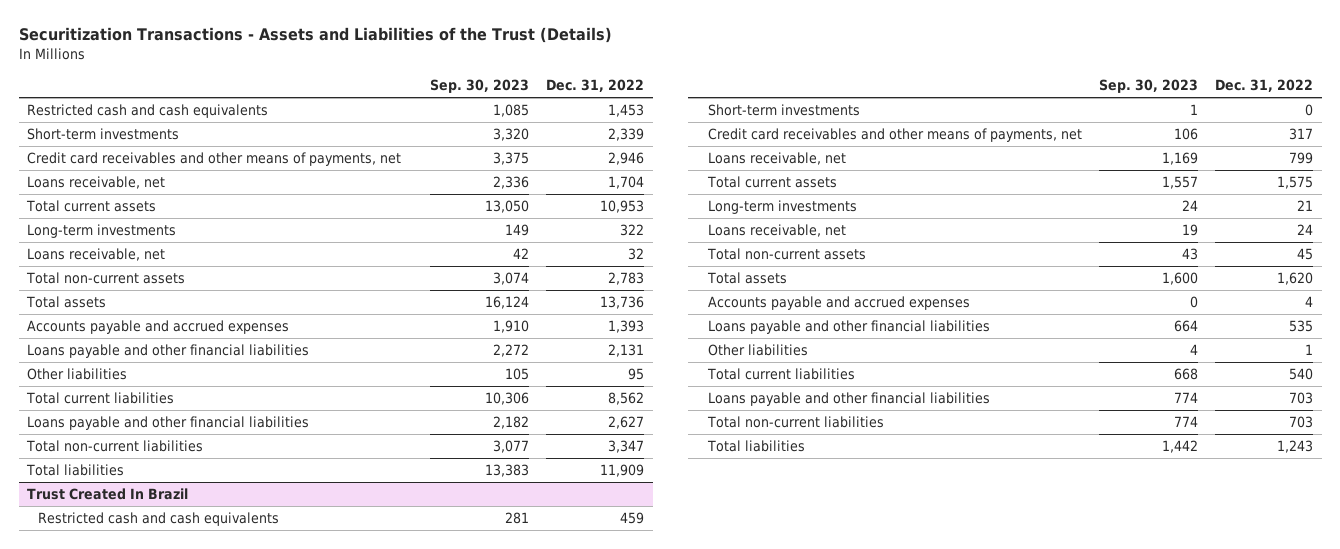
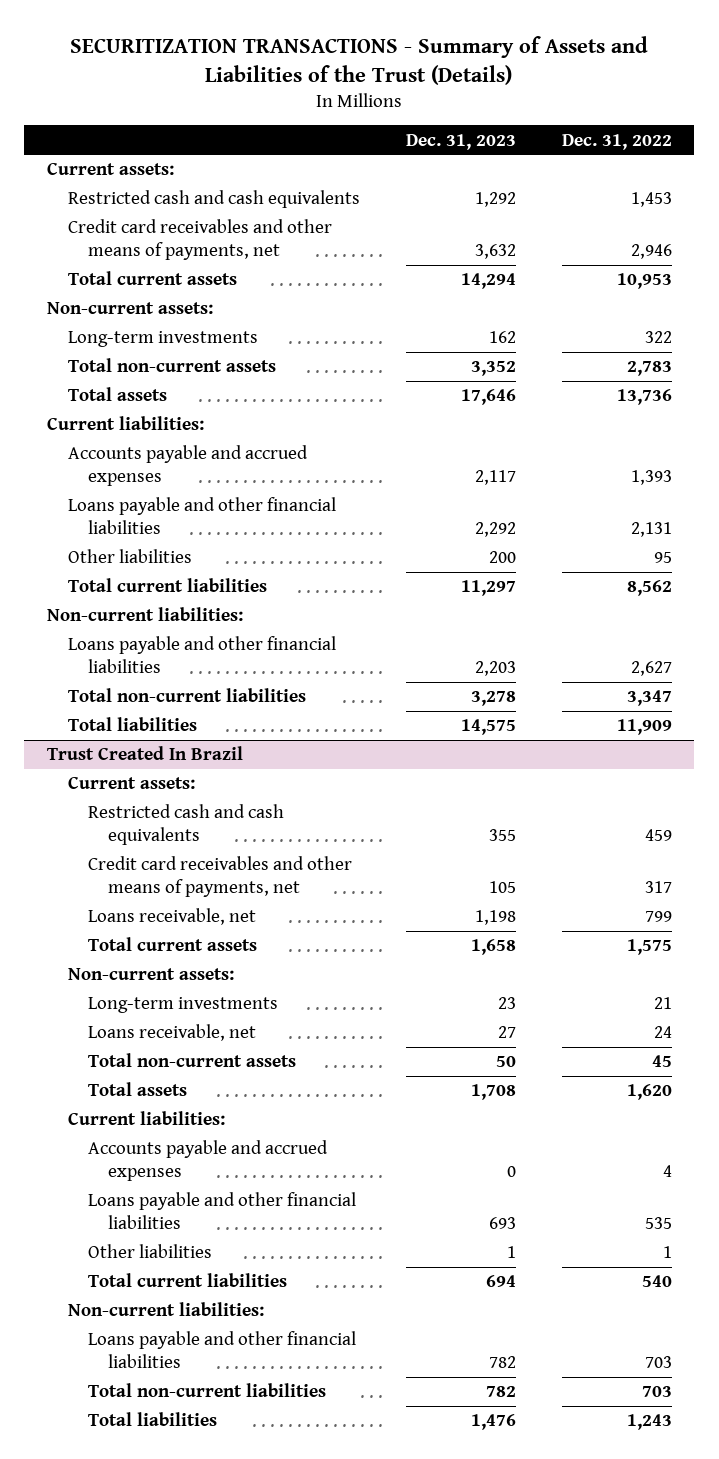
- Securitization Transactions - Assets and Liabilities of the Trust (Details)
+ SECURITIZATION TRANSACTIONS - Summary of Assets and Liabilities of the Trust (Details)
- | Sep. 30, 2023 | Dec. 31, 2022
+ | Dec. 31, 2023 | Dec. 31, 2022
+ Current assets:
- Short-term investments | 3,320 | 2,339
- Loans receivable, net | 2,336 | 1,704
+ Non-current assets:
- Loans receivable, net | 42 | 32
+ Current liabilities:
+ Non-current liabilities:
@ Trust Created In Brazil
+ Current assets:
- Short-term investments | 1 | 0
+ Non-current assets:
+ Current liabilities:
+ Non-current liabilities:

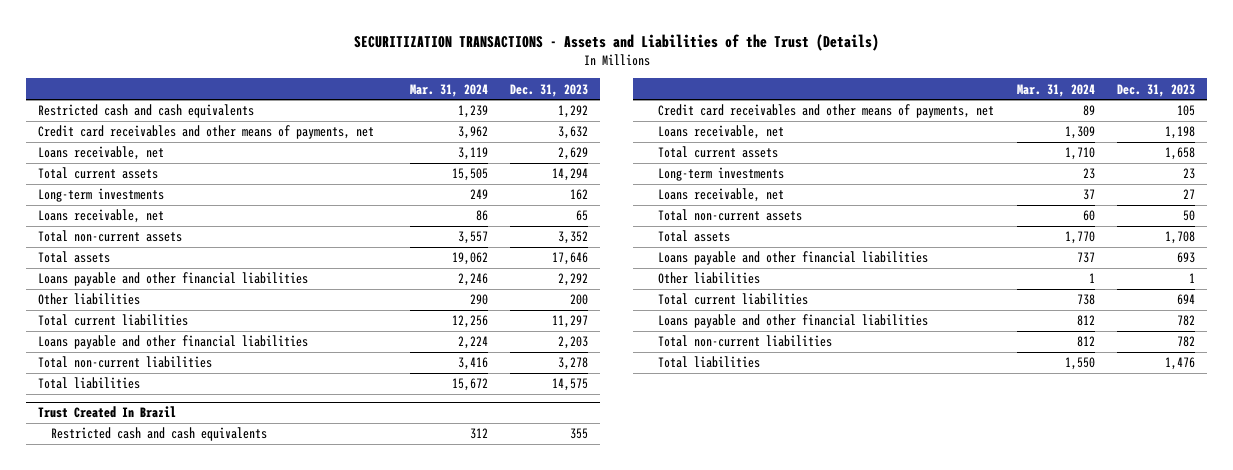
- SECURITIZATION TRANSACTIONS - Summary of Assets and Liabilities of the Trust (Details)
+ SECURITIZATION TRANSACTIONS - Assets and Liabilities of the Trust (Details)
- | Dec. 31, 2023 | Dec. 31, 2022
+ | Mar. 31, 2024 | Dec. 31, 2023
- Current assets:
+ Loans receivable, net | 3,119 | 2,629
- Non-current assets:
+ Loans receivable, net | 86 | 65
- Current liabilities:
- Accounts payable and accrued expenses | 2,117 | 1,393
- Non-current liabilities:
@ Trust Created In Brazil
- Current assets:
- Non-current assets:
- Current liabilities:
- Accounts payable and accrued expenses | 0 | 4
- Non-current liabilities:

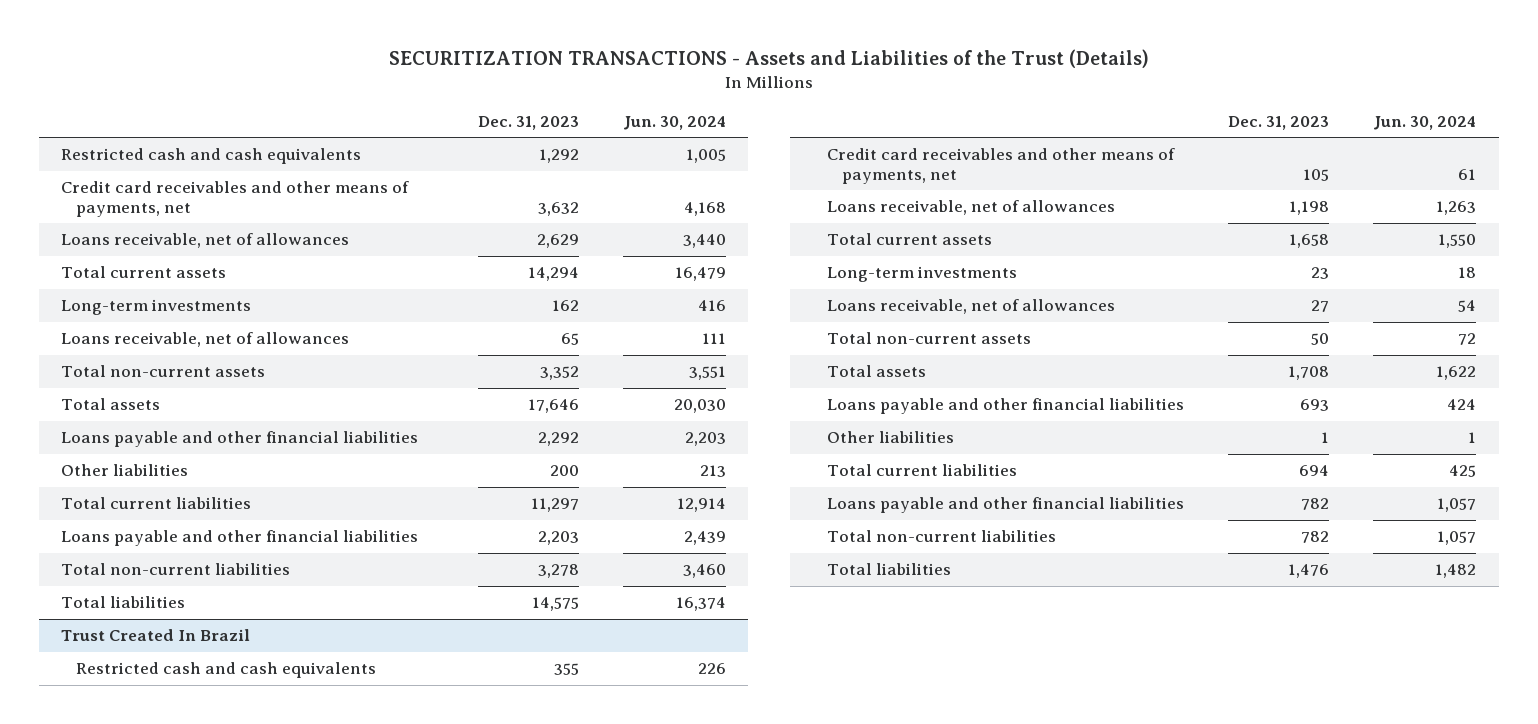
- | Mar. 31, 2024 | Dec. 31, 2023
+ | Dec. 31, 2023 | Jun. 30, 2024
- Loans receivable, net | 3,119 | 2,629
+ Loans receivable, net of allowances | 2,629 | 3,440
- Loans receivable, net | 86 | 65
+ Loans receivable, net of allowances | 65 | 111
@ Trust Created In Brazil
- Loans receivable, net | 1,309 | 1,198
+ Loans receivable, net of allowances | 1,198 | 1,263
- Loans receivable, net | 37 | 27
+ Loans receivable, net of allowances | 27 | 54

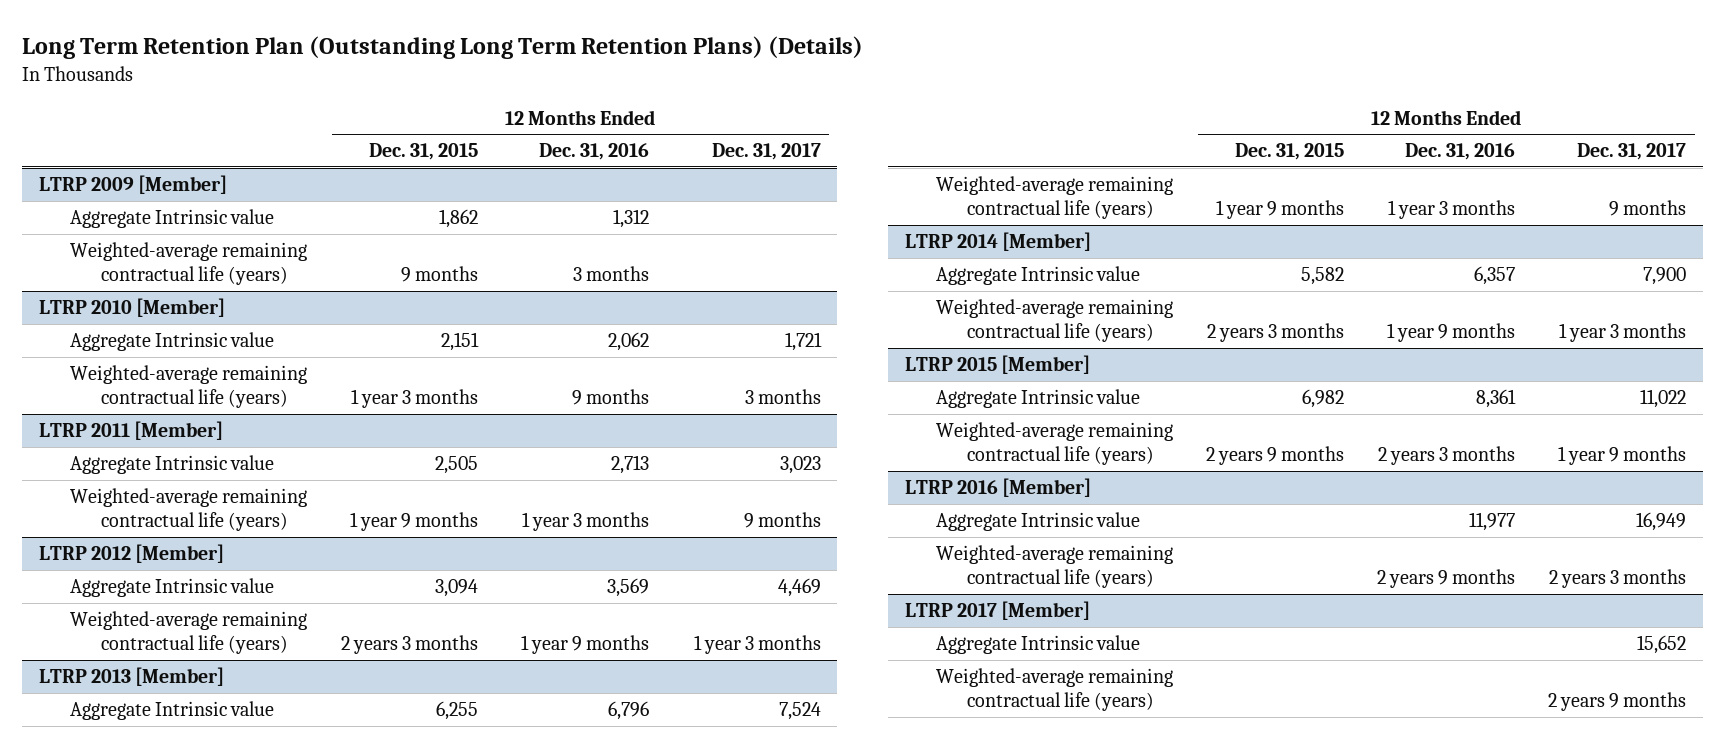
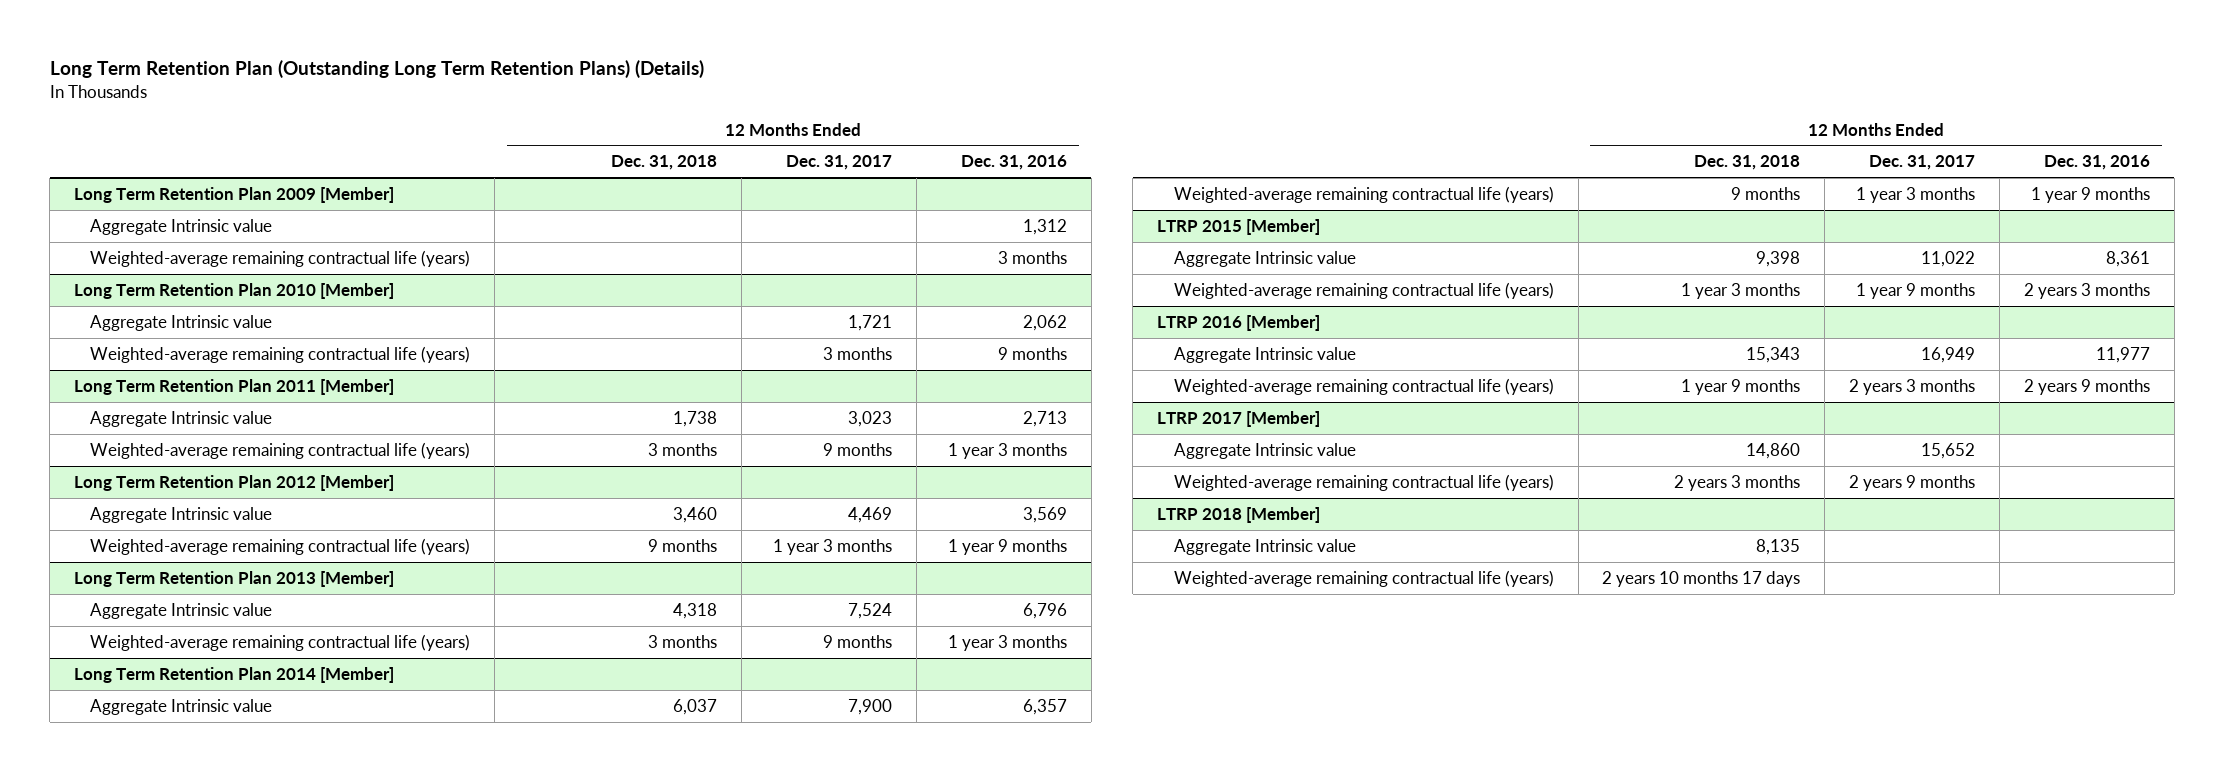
- | 12 Months Ended Dec. 31, 2015 | 12 Months Ended Dec. 31, 2016 | 12 Months Ended Dec. 31, 2017
+ | 12 Months Ended Dec. 31, 2018 | 12 Months Ended Dec. 31, 2017 | 12 Months Ended Dec. 31, 2016
- LTRP 2009 [Member]
+ Long Term Retention Plan 2009 [Member]
- LTRP 2010 [Member]
+ Long Term Retention Plan 2010 [Member]
- LTRP 2011 [Member]
+ Long Term Retention Plan 2011 [Member]
- LTRP 2012 [Member]
+ Long Term Retention Plan 2012 [Member]
- LTRP 2013 [Member]
+ Long Term Retention Plan 2013 [Member]
- LTRP 2014 [Member]
+ Long Term Retention Plan 2014 [Member]
+ LTRP 2018 [Member]
+ Aggregate Intrinsic value | 8,135 | |
+ Weighted-average remaining contractual life (years) | 2 years 10 months 17 days | |

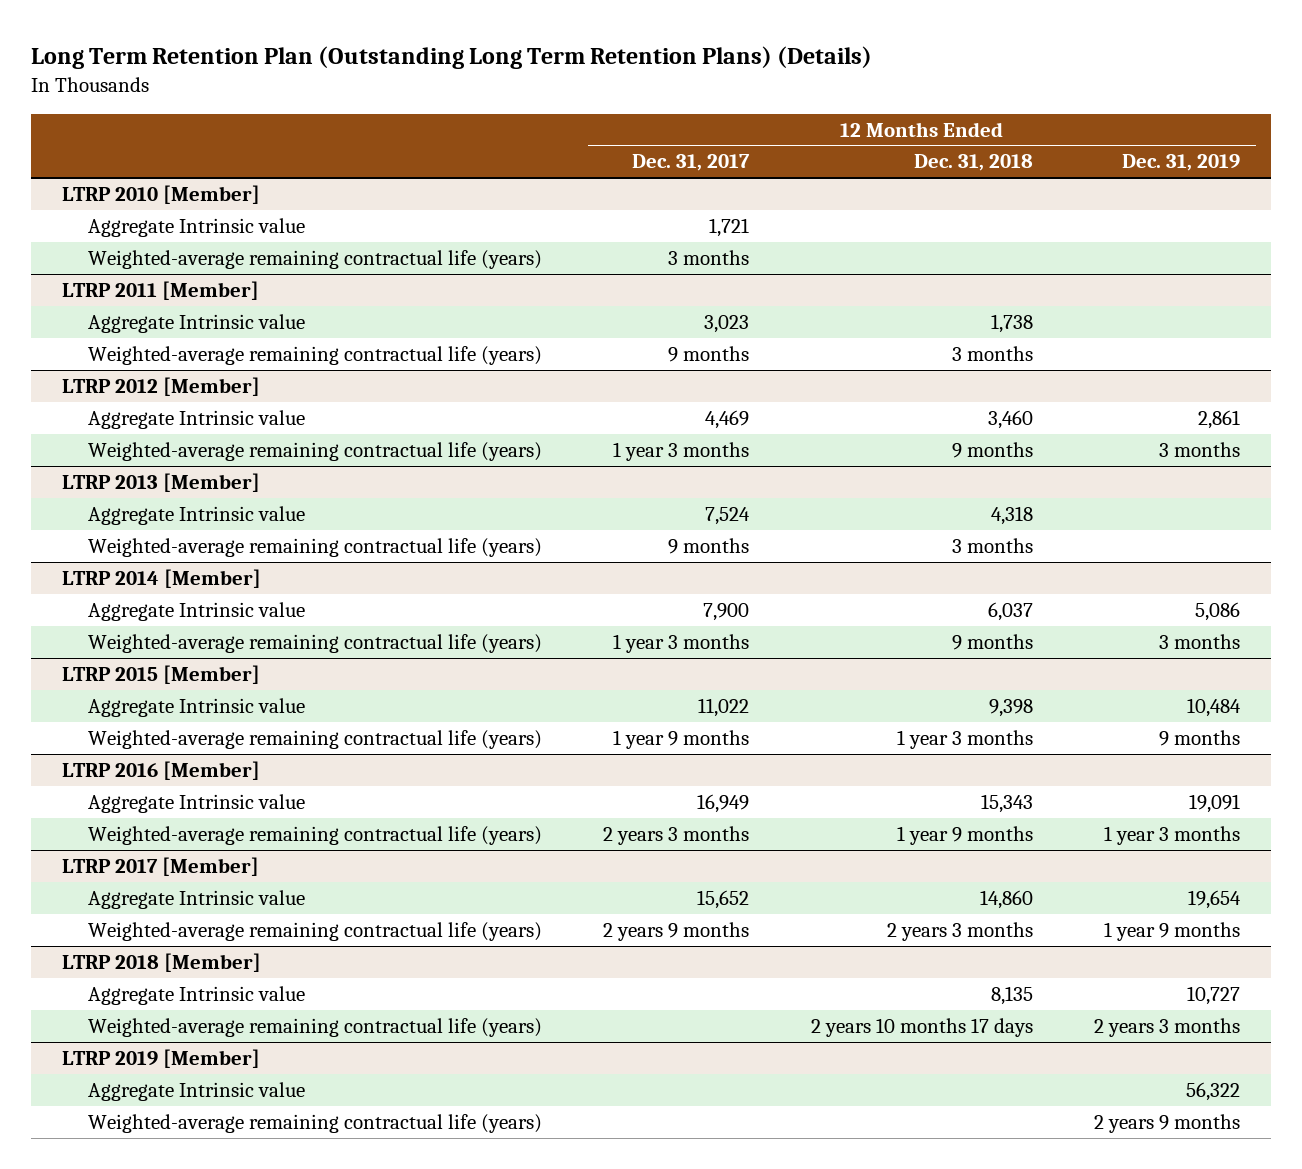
- | 12 Months Ended Dec. 31, 2018 | 12 Months Ended Dec. 31, 2017 | 12 Months Ended Dec. 31, 2016
+ | 12 Months Ended Dec. 31, 2017 | 12 Months Ended Dec. 31, 2018 | 12 Months Ended Dec. 31, 2019
- Long Term Retention Plan 2009 [Member]
- Aggregate Intrinsic value | | | 1,312
- Weighted-average remaining contractual life (years) | | | 3 months
- Long Term Retention Plan 2010 [Member]
+ LTRP 2010 [Member]
- Long Term Retention Plan 2011 [Member]
+ LTRP 2011 [Member]
- Long Term Retention Plan 2012 [Member]
+ LTRP 2012 [Member]
- Long Term Retention Plan 2013 [Member]
+ LTRP 2013 [Member]
- Long Term Retention Plan 2014 [Member]
+ LTRP 2014 [Member]
+ LTRP 2019 [Member]
+ Aggregate Intrinsic value | | | 56,322
+ Weighted-average remaining contractual life (years) | | | 2 years 9 months

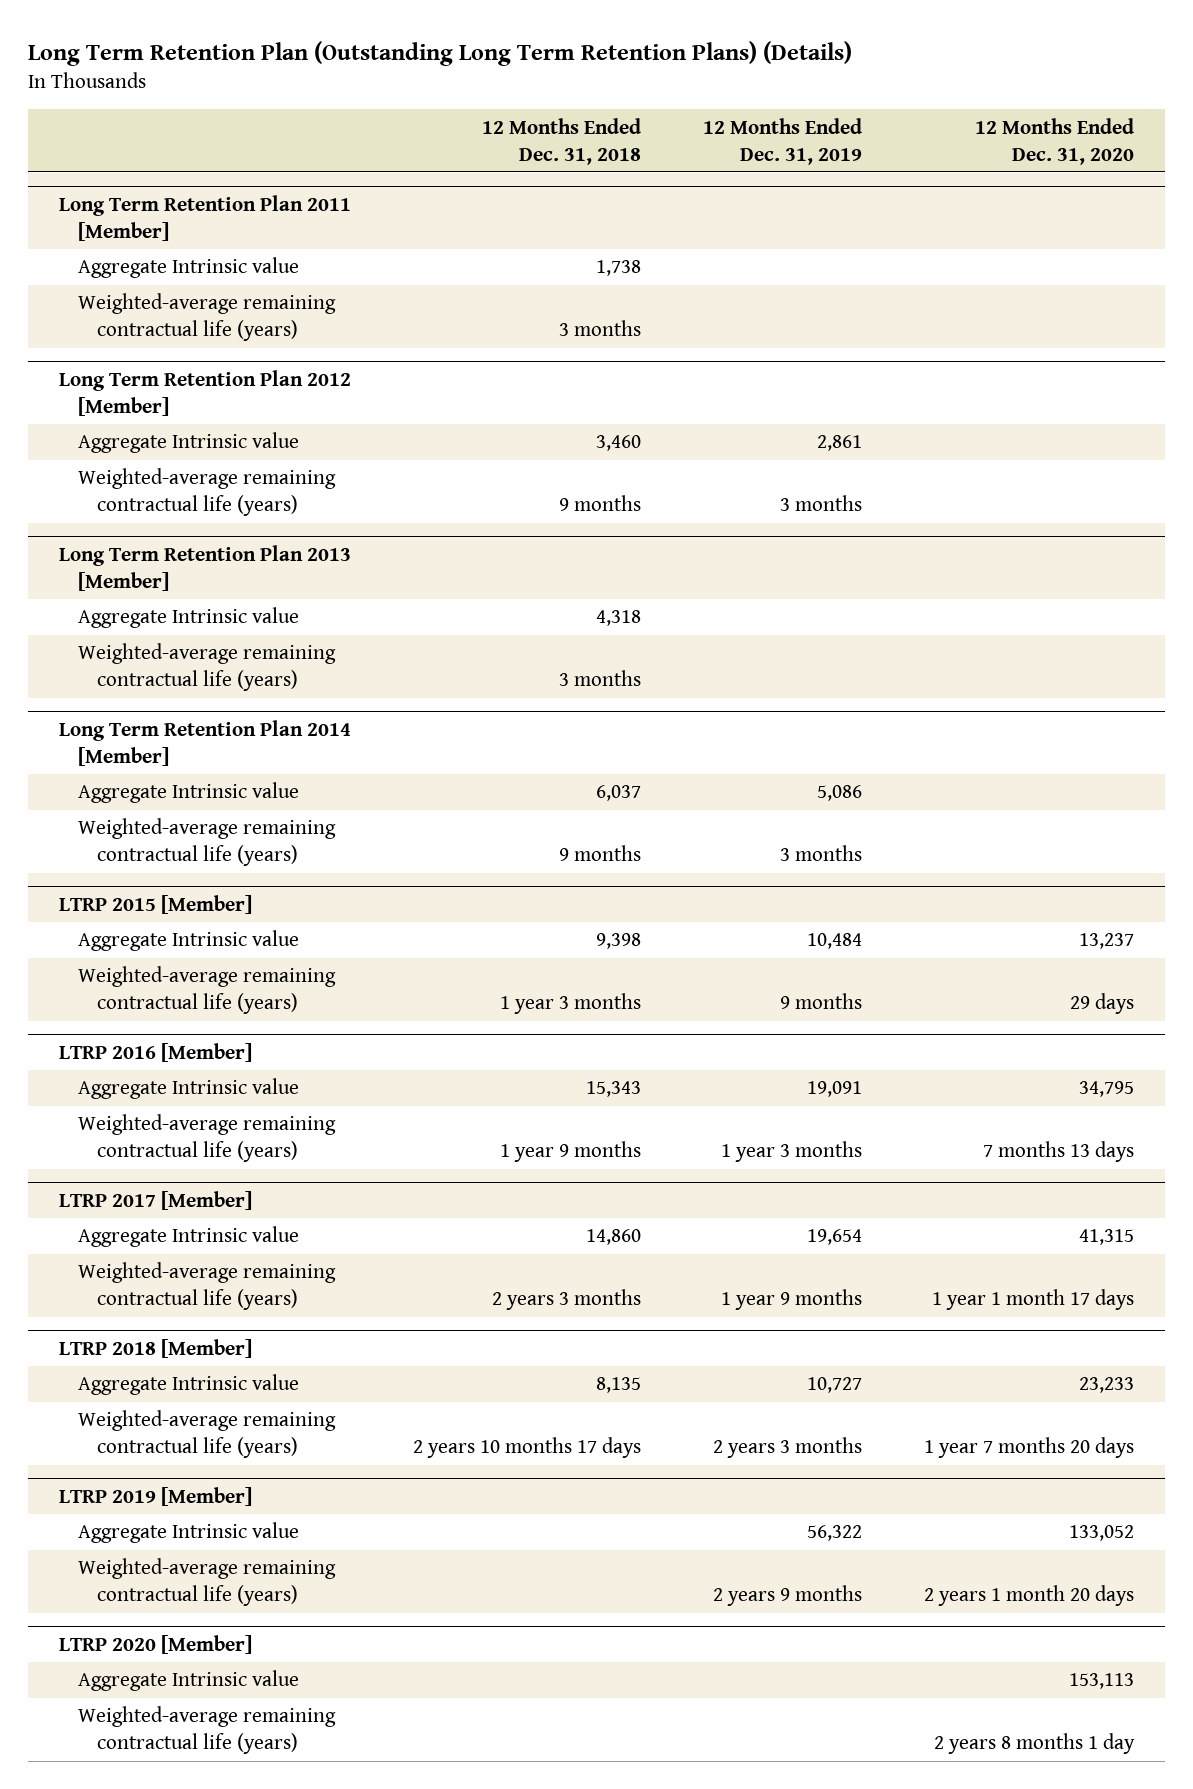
- | 12 Months Ended Dec. 31, 2017 | 12 Months Ended Dec. 31, 2018 | 12 Months Ended Dec. 31, 2019
+ | 12 Months Ended Dec. 31, 2018 | 12 Months Ended Dec. 31, 2019 | 12 Months Ended Dec. 31, 2020
- LTRP 2010 [Member]
- Aggregate Intrinsic value | 1,721 | |
- Weighted-average remaining contractual life (years) | 3 months | |
- LTRP 2011 [Member]
+ Long Term Retention Plan 2011 [Member]
- LTRP 2012 [Member]
+ Long Term Retention Plan 2012 [Member]
- LTRP 2013 [Member]
+ Long Term Retention Plan 2013 [Member]
- LTRP 2014 [Member]
+ Long Term Retention Plan 2014 [Member]
+ LTRP 2020 [Member]
+ Aggregate Intrinsic value | | | 153,113
+ Weighted-average remaining contractual life (years) | | | 2 years 8 months 1 day

